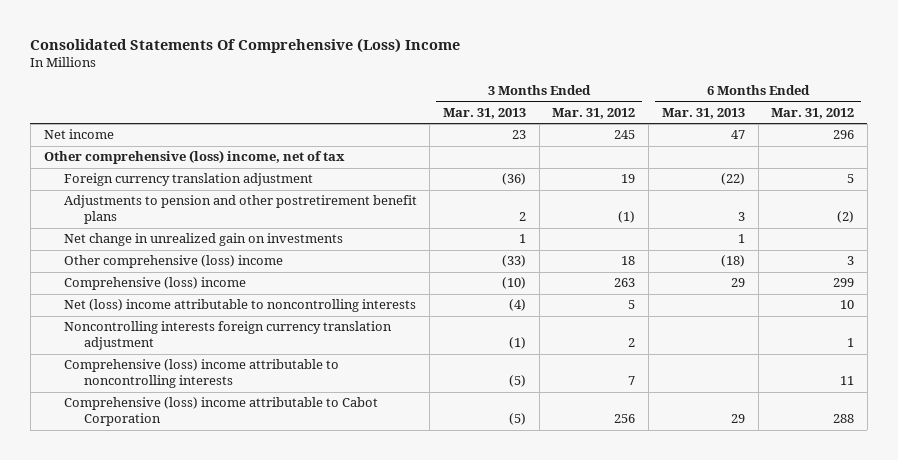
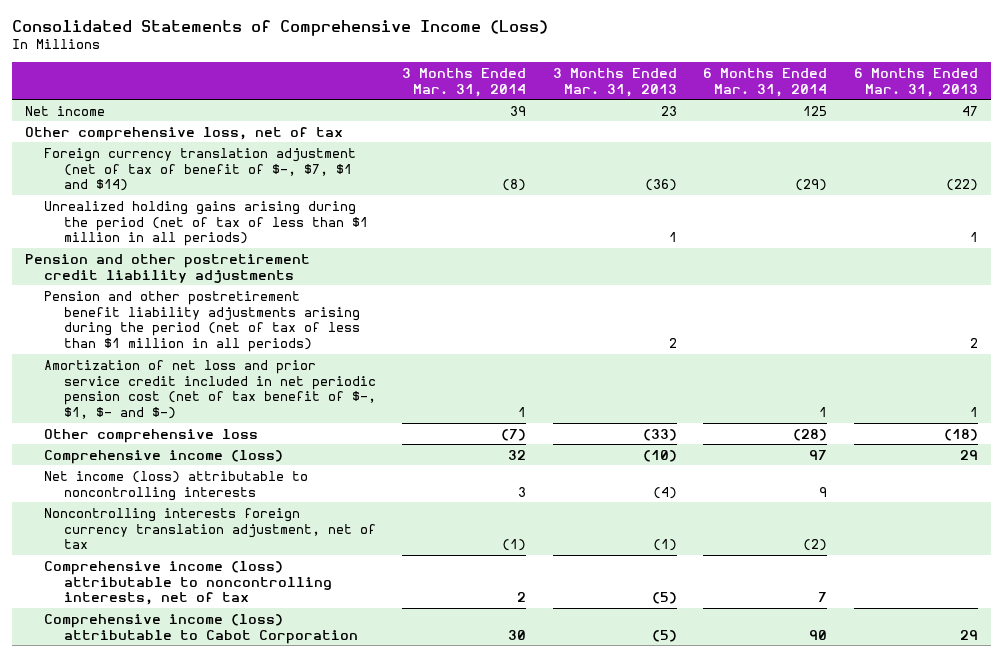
- Consolidated Statements Of Comprehensive (Loss) Income
+ Consolidated Statements of Comprehensive Income (Loss)
- | 3 Months Ended Mar. 31, 2013 | 3 Months Ended Mar. 31, 2012 | 6 Months Ended Mar. 31, 2013 | 6 Months Ended Mar. 31, 2012
+ | 3 Months Ended Mar. 31, 2014 | 3 Months Ended Mar. 31, 2013 | 6 Months Ended Mar. 31, 2014 | 6 Months Ended Mar. 31, 2013
- Other comprehensive (loss) income, net of tax
- Foreign currency translation adjustment | (36) | 19 | (22) | 5
- Adjustments to pension and other postretirement benefit plans | 2 | (1) | 3 | (2)
- Net change in unrealized gain on investments | 1 | | 1 |
- Other comprehensive (loss) income | (33) | 18 | (18) | 3
- Comprehensive (loss) income | (10) | 263 | 29 | 299
- Net (loss) income attributable to noncontrolling interests | (4) | 5 | | 10
- Noncontrolling interests foreign currency translation adjustment | (1) | 2 | | 1
- Comprehensive (loss) income attributable to noncontrolling interests | (5) | 7 | | 11
- Comprehensive (loss) income attributable to Cabot Corporation | (5) | 256 | 29 | 288
+ Other comprehensive loss, net of tax
+ Foreign currency translation adjustment (net of tax of benefit of $-, $7, $1 and $14) | (8) | (36) | (29) | (22)
+ Unrealized holding gains arising during the period (net of tax of less than $1 million in all periods) | | 1 | | 1
+ Pension and other postretirement credit liability adjustments
+ Pension and other postretirement benefit liability adjustments arising during the period (net of tax of less than $1 million in all periods) | | 2 | | 2
+ Amortization of net loss and prior service credit included in net periodic pension cost (net of tax benefit of $-, $1, $- and $-) | 1 | | 1 | 1
+ Other comprehensive loss | (7) | (33) | (28) | (18)
+ Comprehensive income (loss) | 32 | (10) | 97 | 29
+ Net income (loss) attributable to noncontrolling interests | 3 | (4) | 9 |
+ Noncontrolling interests foreign currency translation adjustment, net of tax | (1) | (1) | (2) |
+ Comprehensive income (loss) attributable to noncontrolling interests, net of tax | 2 | (5) | 7 |
+ Comprehensive income (loss) attributable to Cabot Corporation | 30 | (5) | 90 | 29

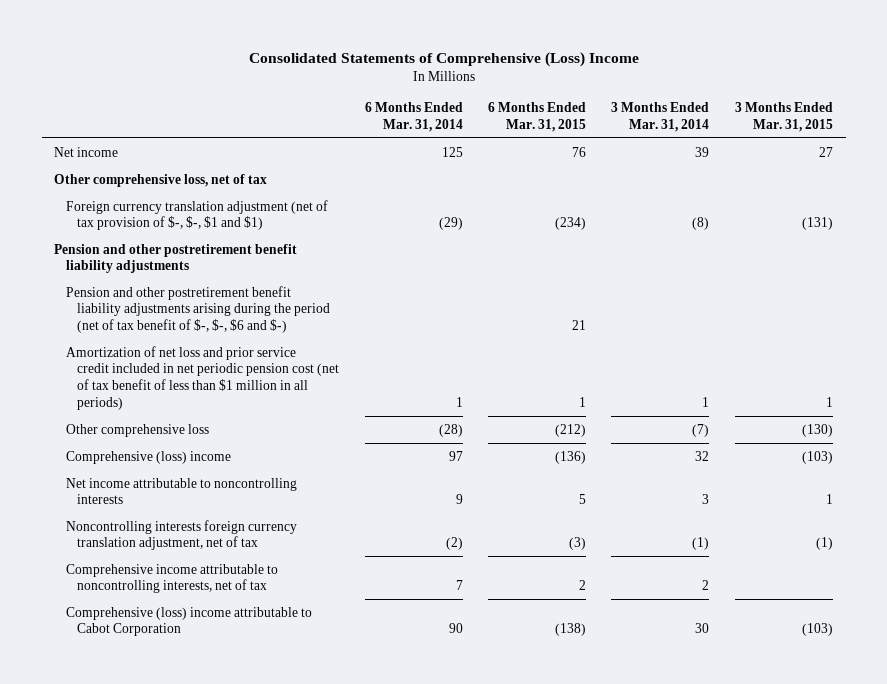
- Consolidated Statements of Comprehensive Income (Loss)
+ Consolidated Statements of Comprehensive (Loss) Income
- | 3 Months Ended Mar. 31, 2014 | 3 Months Ended Mar. 31, 2013 | 6 Months Ended Mar. 31, 2014 | 6 Months Ended Mar. 31, 2013
+ | 6 Months Ended Mar. 31, 2014 | 6 Months Ended Mar. 31, 2015 | 3 Months Ended Mar. 31, 2014 | 3 Months Ended Mar. 31, 2015
- Foreign currency translation adjustment (net of tax of benefit of $-, $7, $1 and $14) | (8) | (36) | (29) | (22)
- Unrealized holding gains arising during the period (net of tax of less than $1 million in all periods) | | 1 | | 1
- Pension and other postretirement credit liability adjustments
- Pension and other postretirement benefit liability adjustments arising during the period (net of tax of less than $1 million in all periods) | | 2 | | 2
- Amortization of net loss and prior service credit included in net periodic pension cost (net of tax benefit of $-, $1, $- and $-) | 1 | | 1 | 1
+ Foreign currency translation adjustment (net of tax provision of $-, $-, $1 and $1) | (29) | (234) | (8) | (131)
+ Pension and other postretirement benefit liability adjustments
+ Pension and other postretirement benefit liability adjustments arising during the period (net of tax benefit of $-, $-, $6 and $-) | | 21 | |
+ Amortization of net loss and prior service credit included in net periodic pension cost (net of tax benefit of less than $1 million in all periods) | 1 | 1 | 1 | 1
- Comprehensive income (loss) | 32 | (10) | 97 | 29
- Net income (loss) attributable to noncontrolling interests | 3 | (4) | 9 |
+ Comprehensive (loss) income | 97 | (136) | 32 | (103)
+ Net income attributable to noncontrolling interests | 9 | 5 | 3 | 1
- Comprehensive income (loss) attributable to noncontrolling interests, net of tax | 2 | (5) | 7 |
- Comprehensive income (loss) attributable to Cabot Corporation | 30 | (5) | 90 | 29
+ Comprehensive income attributable to noncontrolling interests, net of tax | 7 | 2 | 2 |
+ Comprehensive (loss) income attributable to Cabot Corporation | 90 | (138) | 30 | (103)

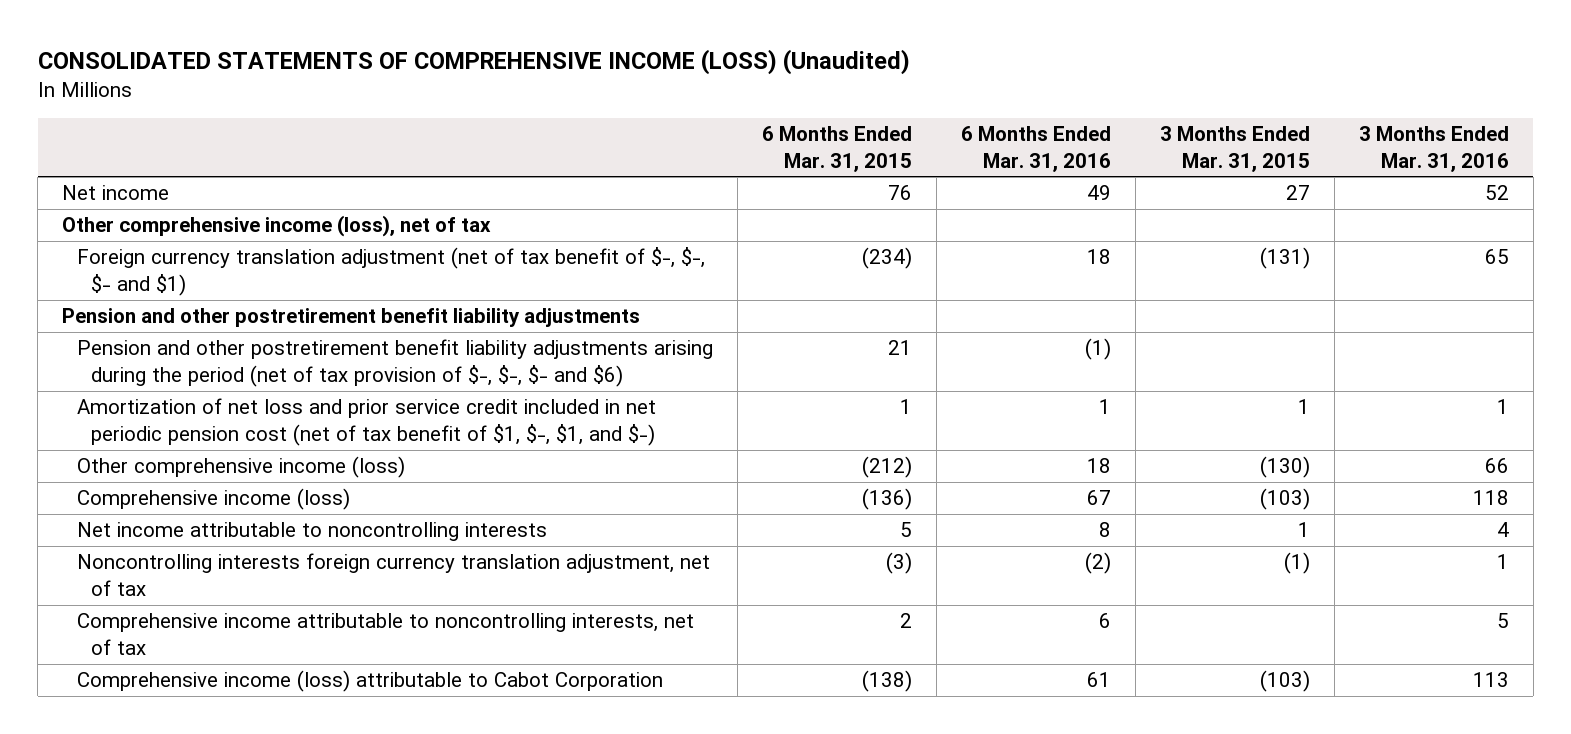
- Consolidated Statements of Comprehensive (Loss) Income
+ CONSOLIDATED STATEMENTS OF COMPREHENSIVE INCOME (LOSS) (Unaudited)
- | 6 Months Ended Mar. 31, 2014 | 6 Months Ended Mar. 31, 2015 | 3 Months Ended Mar. 31, 2014 | 3 Months Ended Mar. 31, 2015
+ | 6 Months Ended Mar. 31, 2015 | 6 Months Ended Mar. 31, 2016 | 3 Months Ended Mar. 31, 2015 | 3 Months Ended Mar. 31, 2016
- Other comprehensive loss, net of tax
- Foreign currency translation adjustment (net of tax provision of $-, $-, $1 and $1) | (29) | (234) | (8) | (131)
+ Other comprehensive income (loss), net of tax
+ Foreign currency translation adjustment (net of tax benefit of $-, $-, $- and $1) | (234) | 18 | (131) | 65
- Pension and other postretirement benefit liability adjustments arising during the period (net of tax benefit of $-, $-, $6 and $-) | | 21 | |
- Amortization of net loss and prior service credit included in net periodic pension cost (net of tax benefit of less than $1 million in all periods) | 1 | 1 | 1 | 1
- Other comprehensive loss | (28) | (212) | (7) | (130)
- Comprehensive (loss) income | 97 | (136) | 32 | (103)
+ Pension and other postretirement benefit liability adjustments arising during the period (net of tax provision of $-, $-, $- and $6) | 21 | (1) | |
+ Amortization of net loss and prior service credit included in net periodic pension cost (net of tax benefit of $1, $-, $1, and $-) | 1 | 1 | 1 | 1
+ Other comprehensive income (loss) | (212) | 18 | (130) | 66
+ Comprehensive income (loss) | (136) | 67 | (103) | 118
- Comprehensive (loss) income attributable to Cabot Corporation | 90 | (138) | 30 | (103)
+ Comprehensive income (loss) attributable to Cabot Corporation | (138) | 61 | (103) | 113

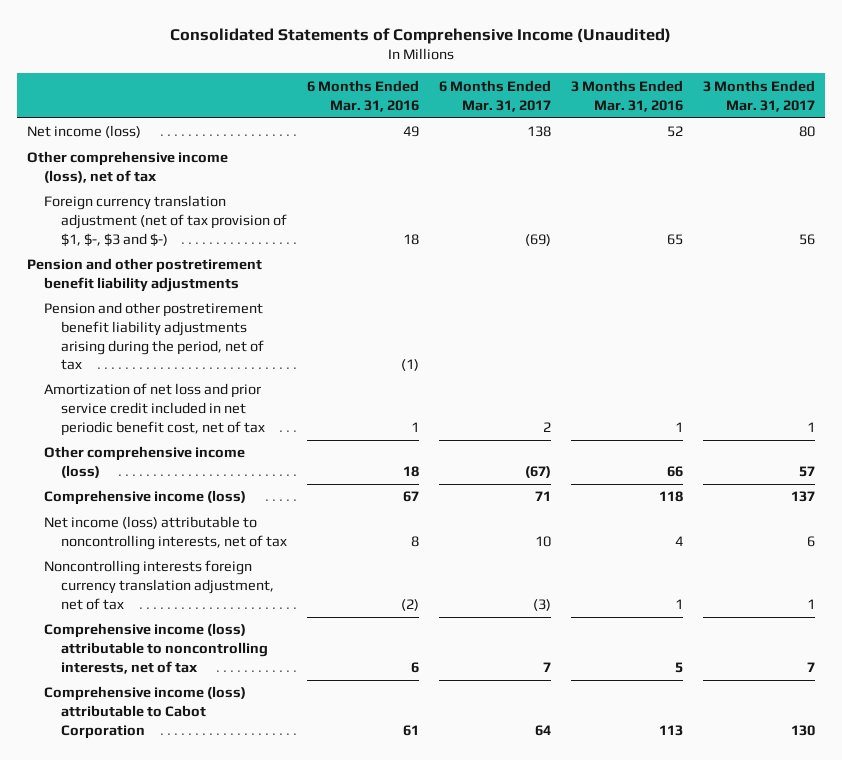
- CONSOLIDATED STATEMENTS OF COMPREHENSIVE INCOME (LOSS) (Unaudited)
+ Consolidated Statements of Comprehensive Income (Unaudited)
- | 6 Months Ended Mar. 31, 2015 | 6 Months Ended Mar. 31, 2016 | 3 Months Ended Mar. 31, 2015 | 3 Months Ended Mar. 31, 2016
+ | 6 Months Ended Mar. 31, 2016 | 6 Months Ended Mar. 31, 2017 | 3 Months Ended Mar. 31, 2016 | 3 Months Ended Mar. 31, 2017
- Net income | 76 | 49 | 27 | 52
+ Net income (loss) | 49 | 138 | 52 | 80
- Foreign currency translation adjustment (net of tax benefit of $-, $-, $- and $1) | (234) | 18 | (131) | 65
+ Foreign currency translation adjustment (net of tax provision of $1, $-, $3 and $-) | 18 | (69) | 65 | 56
- Pension and other postretirement benefit liability adjustments arising during the period (net of tax provision of $-, $-, $- and $6) | 21 | (1) | |
- Amortization of net loss and prior service credit included in net periodic pension cost (net of tax benefit of $1, $-, $1, and $-) | 1 | 1 | 1 | 1
+ Pension and other postretirement benefit liability adjustments arising during the period, net of tax | (1) | | |
+ Amortization of net loss and prior service credit included in net periodic benefit cost, net of tax | 1 | 2 | 1 | 1
- Net income attributable to noncontrolling interests | 5 | 8 | 1 | 4
+ Net income (loss) attributable to noncontrolling interests, net of tax | 8 | 10 | 4 | 6
- Comprehensive income attributable to noncontrolling interests, net of tax | 2 | 6 | | 5
+ Comprehensive income (loss) attributable to noncontrolling interests, net of tax | 6 | 7 | 5 | 7

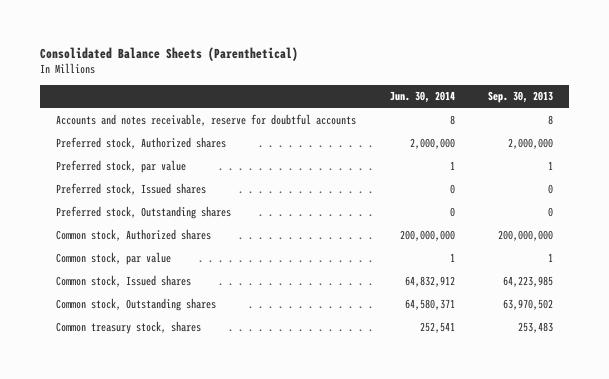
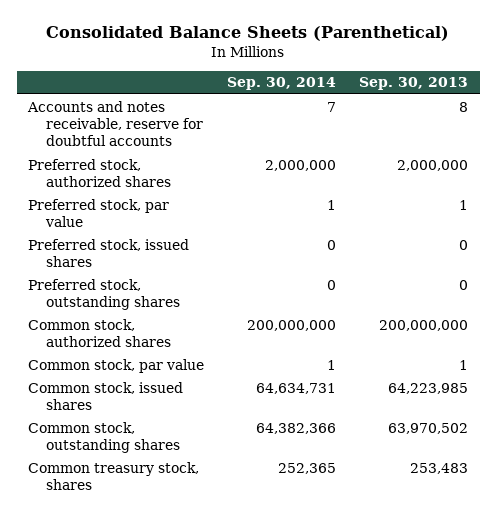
- | Jun. 30, 2014 | Sep. 30, 2013
+ | Sep. 30, 2014 | Sep. 30, 2013
- Preferred stock, Authorized shares | 2,000,000 | 2,000,000
+ Preferred stock, authorized shares | 2,000,000 | 2,000,000
- Preferred stock, Issued shares | 0 | 0
- Preferred stock, Outstanding shares | 0 | 0
- Common stock, Authorized shares | 200,000,000 | 200,000,000
+ Preferred stock, issued shares | 0 | 0
+ Preferred stock, outstanding shares | 0 | 0
+ Common stock, authorized shares | 200,000,000 | 200,000,000
- Common stock, Issued shares | 64,832,912 | 64,223,985
- Common stock, Outstanding shares | 64,580,371 | 63,970,502
+ Common stock, issued shares | 64,634,731 | 64,223,985
+ Common stock, outstanding shares | 64,382,366 | 63,970,502

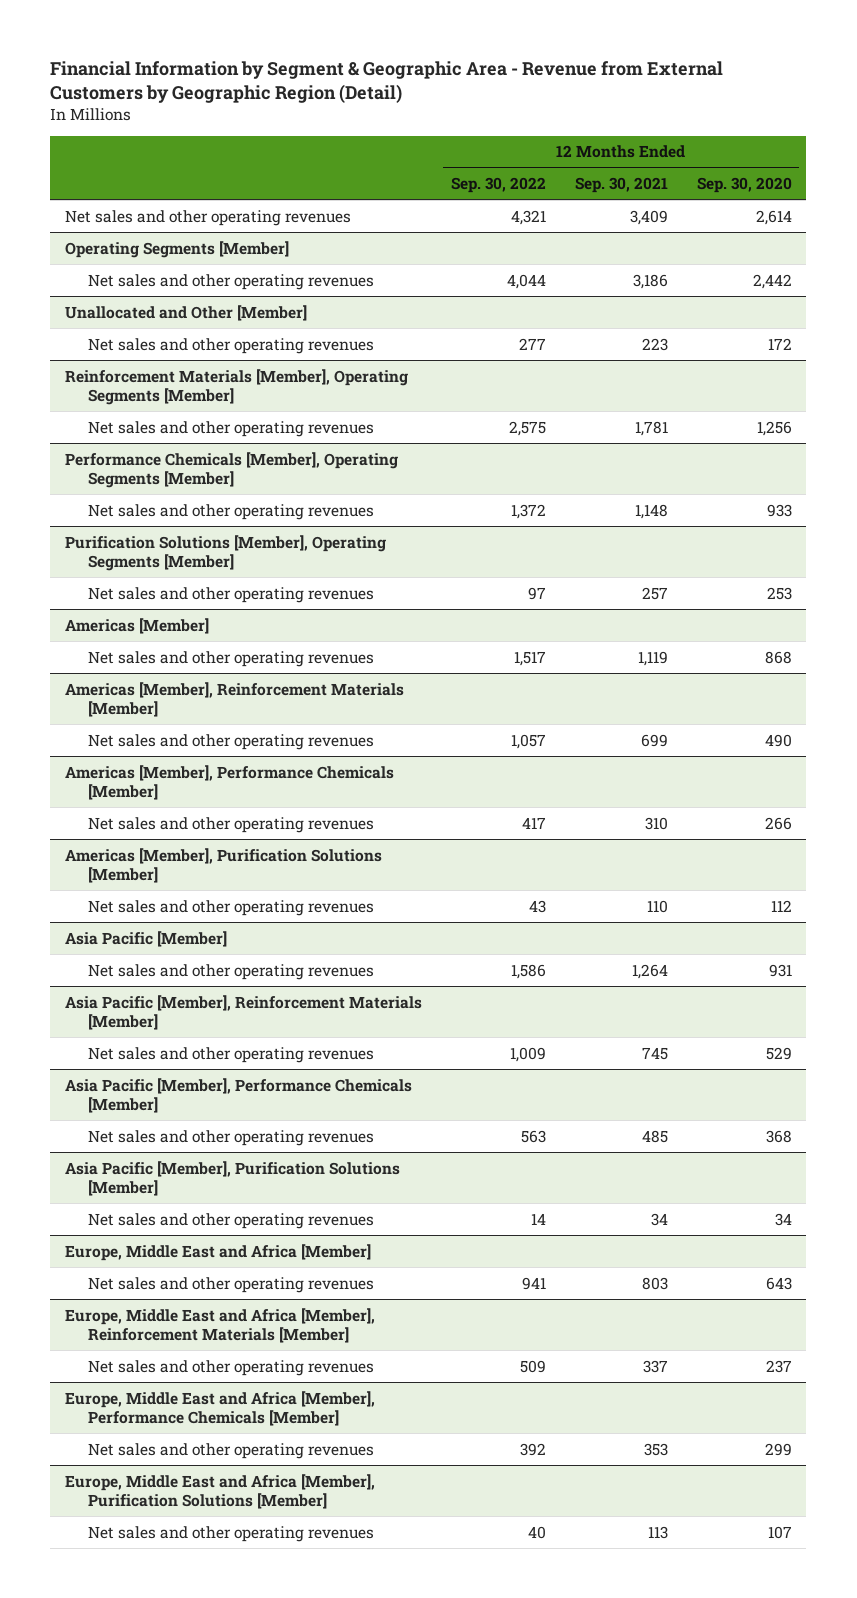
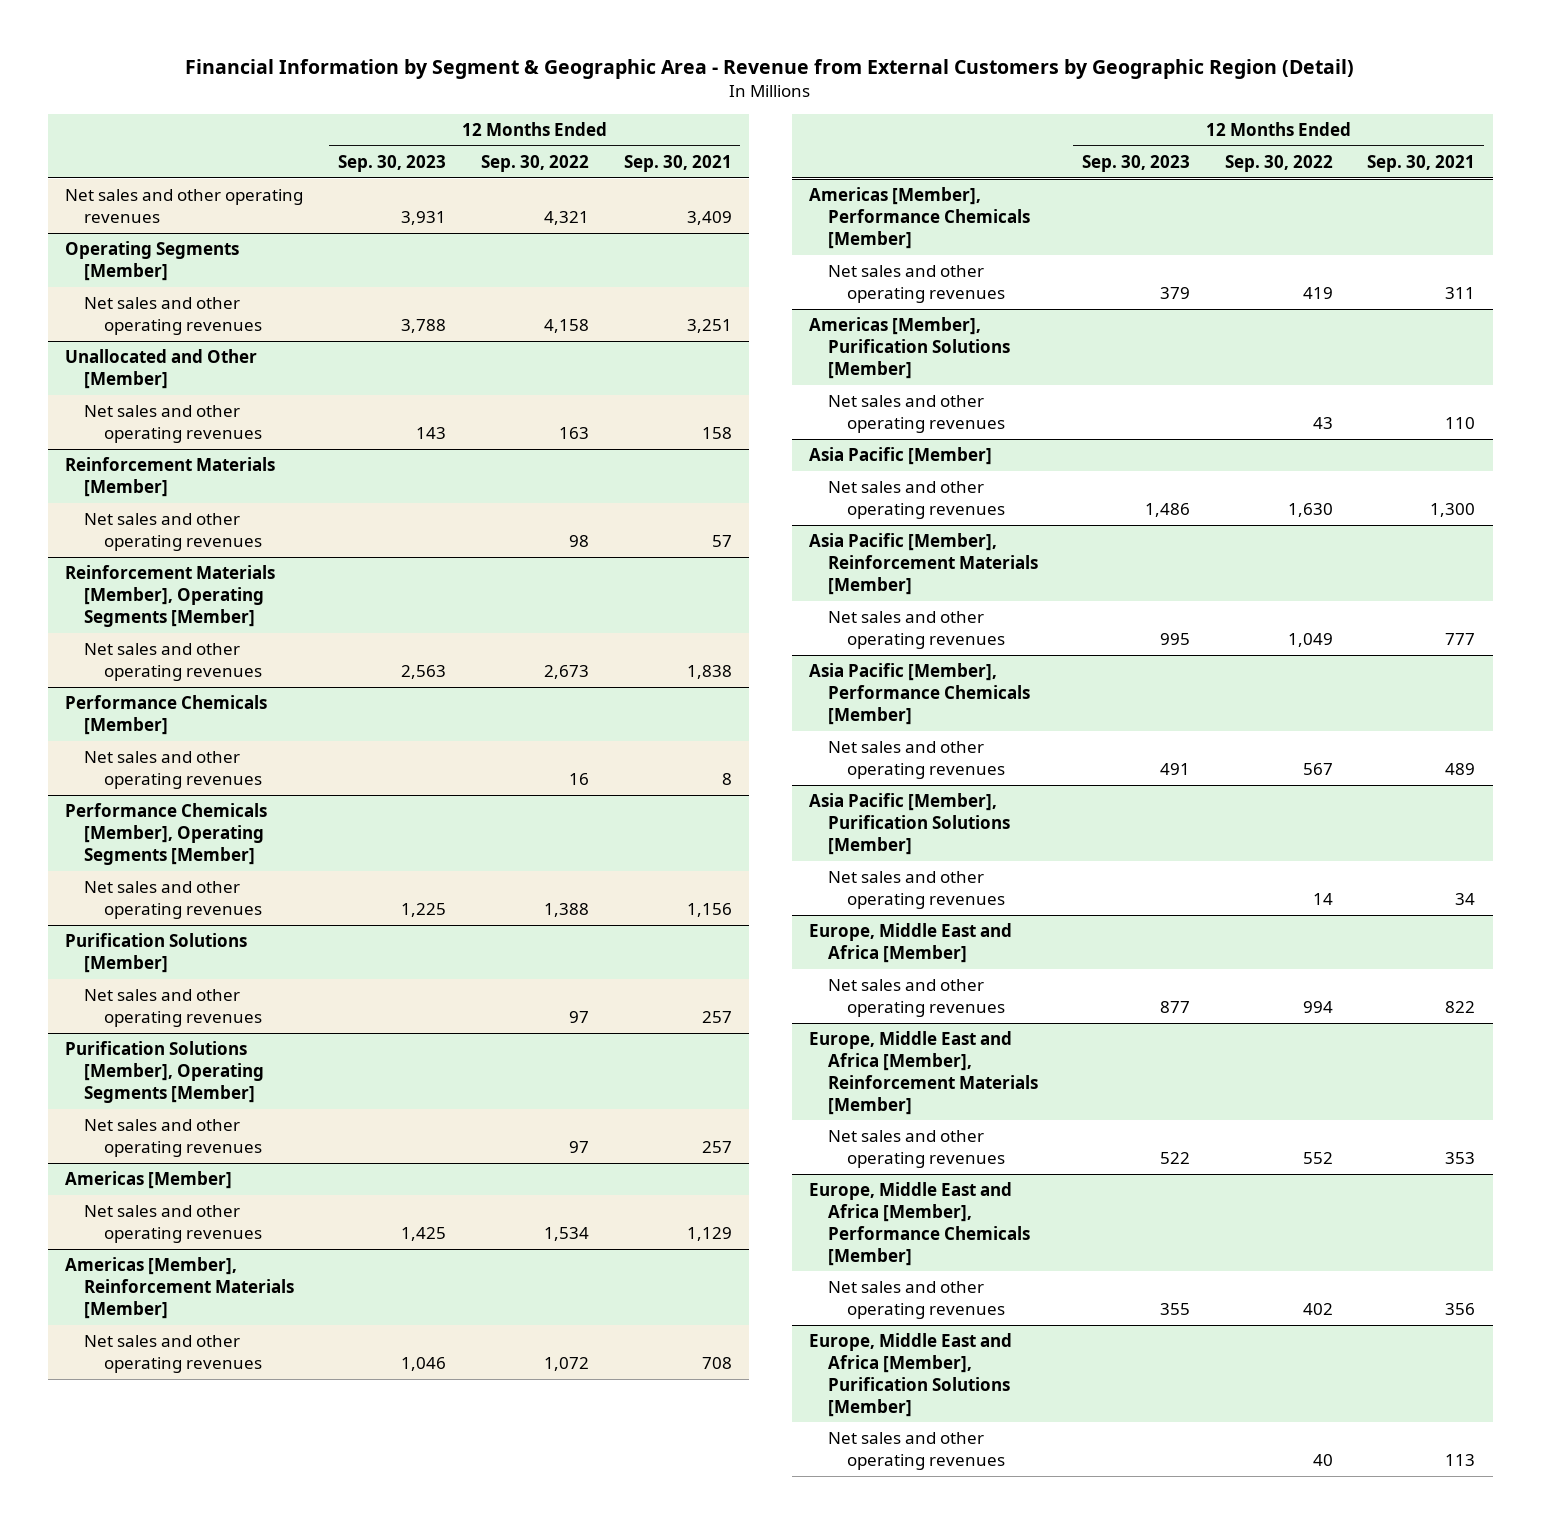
- | 12 Months Ended Sep. 30, 2022 | 12 Months Ended Sep. 30, 2021 | 12 Months Ended Sep. 30, 2020
+ | 12 Months Ended Sep. 30, 2023 | 12 Months Ended Sep. 30, 2022 | 12 Months Ended Sep. 30, 2021
@ Operating Segments [Member]
- Net sales and other operating revenues | 4,044 | 3,186 | 2,442
+ Net sales and other operating revenues | 3,788 | 4,158 | 3,251
@ Unallocated and Other [Member]
- Net sales and other operating revenues | 277 | 223 | 172
+ Net sales and other operating revenues | 143 | 163 | 158
+ Reinforcement Materials [Member]
+ Net sales and other operating revenues | | 98 | 57
@ Reinforcement Materials [Member], Operating Segments [Member]
- Net sales and other operating revenues | 2,575 | 1,781 | 1,256
+ Net sales and other operating revenues | 2,563 | 2,673 | 1,838
+ Performance Chemicals [Member]
+ Net sales and other operating revenues | | 16 | 8
@ Performance Chemicals [Member], Operating Segments [Member]
- Net sales and other operating revenues | 1,372 | 1,148 | 933
+ Net sales and other operating revenues | 1,225 | 1,388 | 1,156
+ Purification Solutions [Member]
+ Net sales and other operating revenues | | 97 | 257
@ Americas [Member]
- Net sales and other operating revenues | 1,517 | 1,119 | 868
+ Net sales and other operating revenues | 1,425 | 1,534 | 1,129
@ Americas [Member], Reinforcement Materials [Member]
- Net sales and other operating revenues | 1,057 | 699 | 490
+ Net sales and other operating revenues | 1,046 | 1,072 | 708
@ Americas [Member], Performance Chemicals [Member]
- Net sales and other operating revenues | 417 | 310 | 266
+ Net sales and other operating revenues | 379 | 419 | 311
@ Asia Pacific [Member]
- Net sales and other operating revenues | 1,586 | 1,264 | 931
+ Net sales and other operating revenues | 1,486 | 1,630 | 1,300
@ Asia Pacific [Member], Reinforcement Materials [Member]
- Net sales and other operating revenues | 1,009 | 745 | 529
+ Net sales and other operating revenues | 995 | 1,049 | 777
@ Asia Pacific [Member], Performance Chemicals [Member]
- Net sales and other operating revenues | 563 | 485 | 368
+ Net sales and other operating revenues | 491 | 567 | 489
@ Europe, Middle East and Africa [Member]
- Net sales and other operating revenues | 941 | 803 | 643
+ Net sales and other operating revenues | 877 | 994 | 822
@ Europe, Middle East and Africa [Member], Reinforcement Materials [Member]
- Net sales and other operating revenues | 509 | 337 | 237
+ Net sales and other operating revenues | 522 | 552 | 353
@ Europe, Middle East and Africa [Member], Performance Chemicals [Member]
- Net sales and other operating revenues | 392 | 353 | 299
+ Net sales and other operating revenues | 355 | 402 | 356

